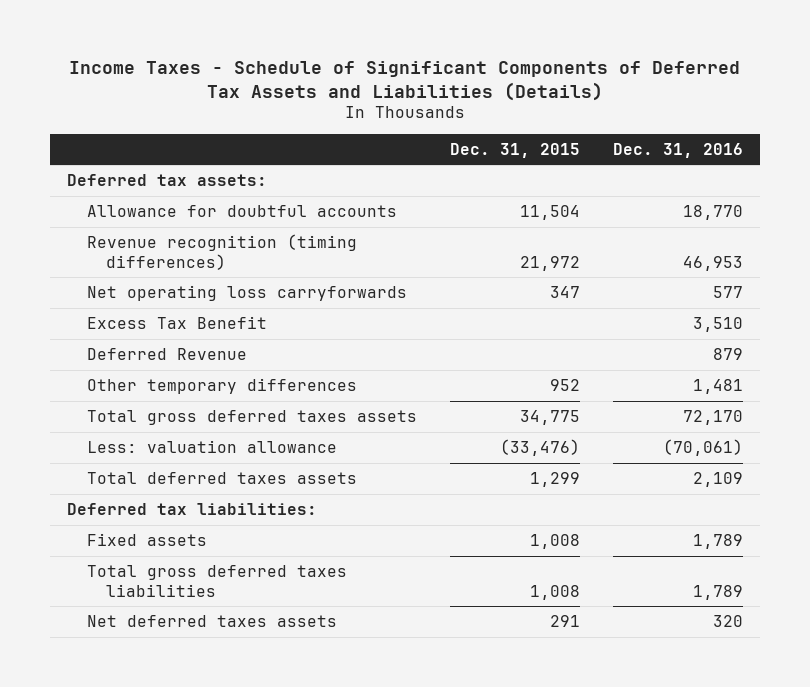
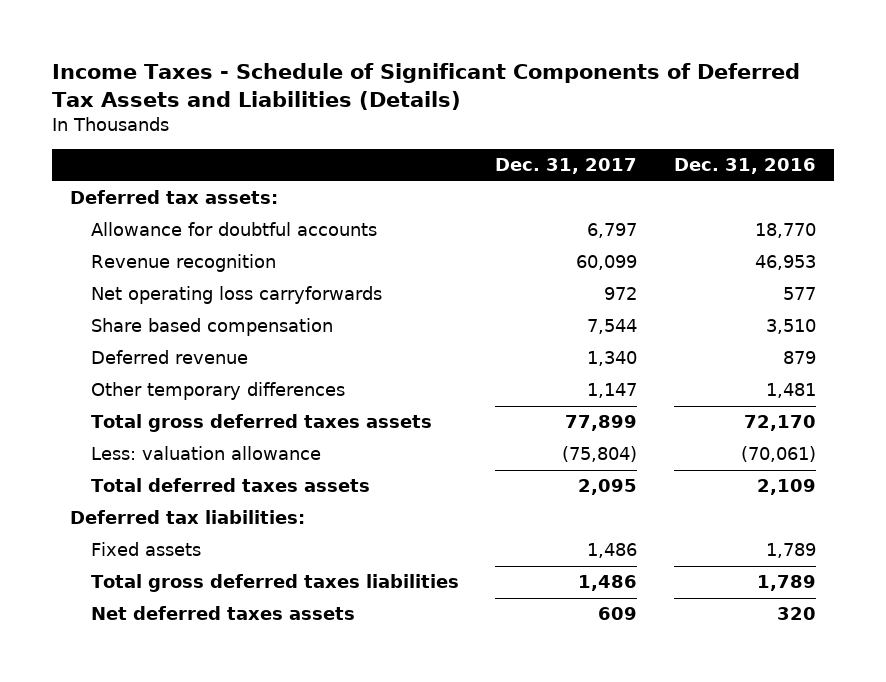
- | Dec. 31, 2015 | Dec. 31, 2016
+ | Dec. 31, 2017 | Dec. 31, 2016
- Revenue recognition (timing differences) | 21,972 | 46,953
+ Revenue recognition | 60,099 | 46,953
- Excess Tax Benefit | | 3,510
- Deferred Revenue | | 879
+ Share based compensation | 7,544 | 3,510
+ Deferred revenue | 1,340 | 879

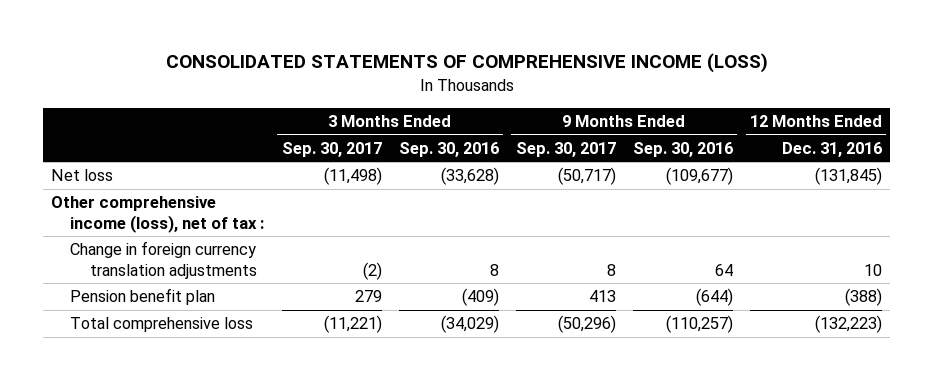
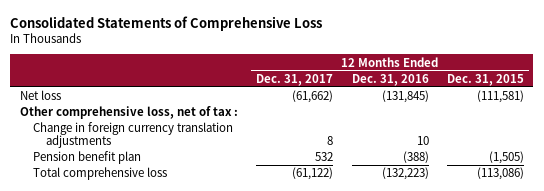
- CONSOLIDATED STATEMENTS OF COMPREHENSIVE INCOME (LOSS)
+ Consolidated Statements of Comprehensive Loss
- | 3 Months Ended Sep. 30, 2017 | 3 Months Ended Sep. 30, 2016 | 9 Months Ended Sep. 30, 2017 | 9 Months Ended Sep. 30, 2016 | 12 Months Ended Dec. 31, 2016
+ | 12 Months Ended Dec. 31, 2017 | 12 Months Ended Dec. 31, 2016 | 12 Months Ended Dec. 31, 2015
- Other comprehensive income (loss), net of tax :
+ Other comprehensive loss, net of tax :

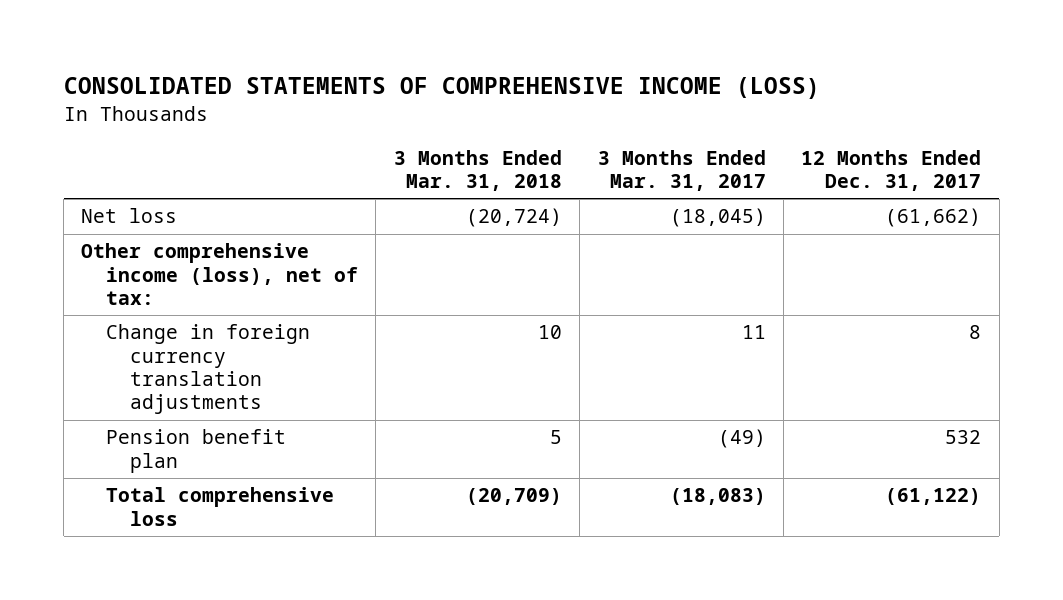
- Consolidated Statements of Comprehensive Loss
+ CONSOLIDATED STATEMENTS OF COMPREHENSIVE INCOME (LOSS)
- | 12 Months Ended Dec. 31, 2017 | 12 Months Ended Dec. 31, 2016 | 12 Months Ended Dec. 31, 2015
+ | 3 Months Ended Mar. 31, 2018 | 3 Months Ended Mar. 31, 2017 | 12 Months Ended Dec. 31, 2017
- Other comprehensive loss, net of tax :
+ Other comprehensive income (loss), net of tax:

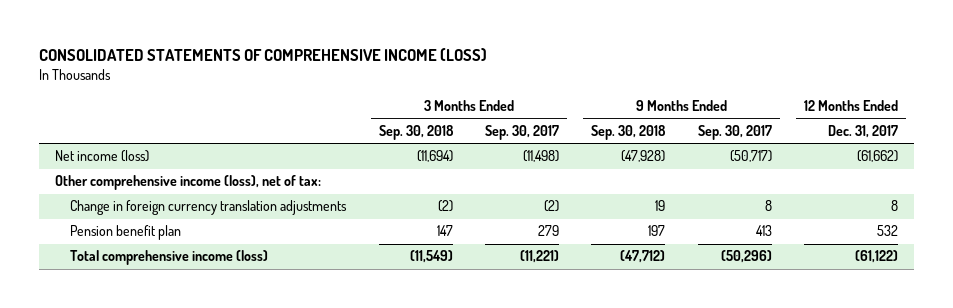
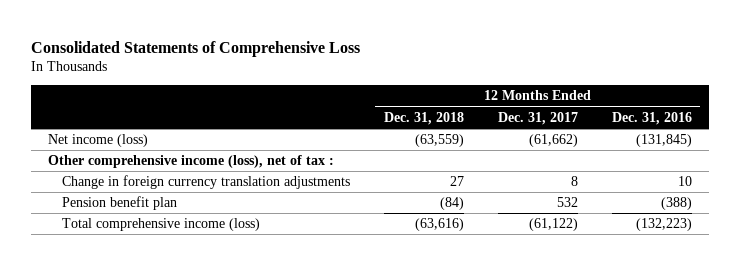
- CONSOLIDATED STATEMENTS OF COMPREHENSIVE INCOME (LOSS)
+ Consolidated Statements of Comprehensive Loss
- | 3 Months Ended Sep. 30, 2018 | 3 Months Ended Sep. 30, 2017 | 9 Months Ended Sep. 30, 2018 | 9 Months Ended Sep. 30, 2017 | 12 Months Ended Dec. 31, 2017
+ | 12 Months Ended Dec. 31, 2018 | 12 Months Ended Dec. 31, 2017 | 12 Months Ended Dec. 31, 2016
- Other comprehensive income (loss), net of tax:
+ Other comprehensive income (loss), net of tax :

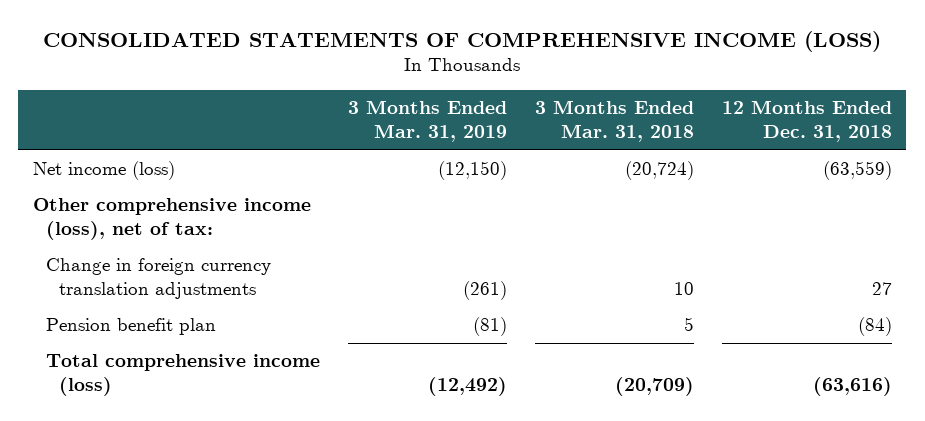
- Consolidated Statements of Comprehensive Loss
+ CONSOLIDATED STATEMENTS OF COMPREHENSIVE INCOME (LOSS)
- | 12 Months Ended Dec. 31, 2018 | 12 Months Ended Dec. 31, 2017 | 12 Months Ended Dec. 31, 2016
+ | 3 Months Ended Mar. 31, 2019 | 3 Months Ended Mar. 31, 2018 | 12 Months Ended Dec. 31, 2018
- Other comprehensive income (loss), net of tax :
+ Other comprehensive income (loss), net of tax:

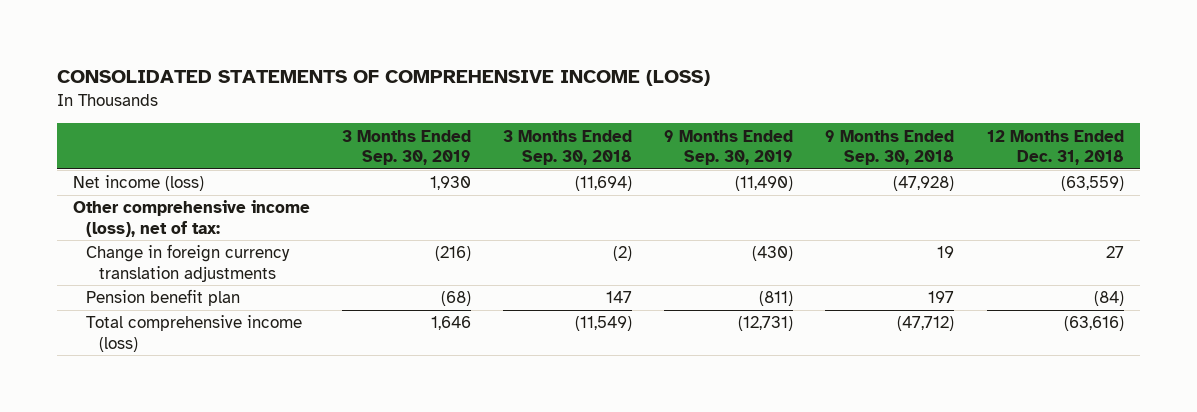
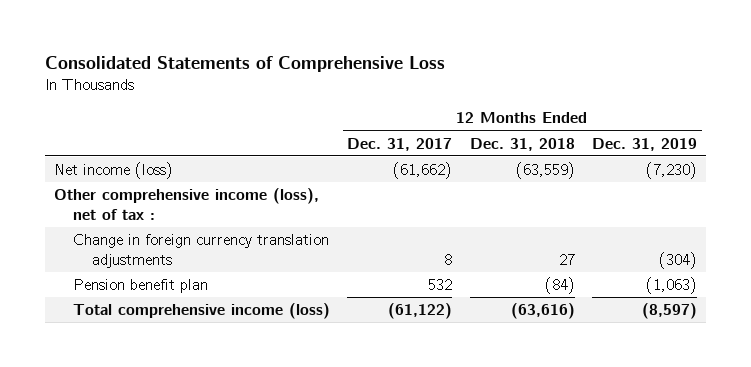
- CONSOLIDATED STATEMENTS OF COMPREHENSIVE INCOME (LOSS)
+ Consolidated Statements of Comprehensive Loss
- | 3 Months Ended Sep. 30, 2019 | 3 Months Ended Sep. 30, 2018 | 9 Months Ended Sep. 30, 2019 | 9 Months Ended Sep. 30, 2018 | 12 Months Ended Dec. 31, 2018
+ | 12 Months Ended Dec. 31, 2017 | 12 Months Ended Dec. 31, 2018 | 12 Months Ended Dec. 31, 2019
- Other comprehensive income (loss), net of tax:
+ Other comprehensive income (loss), net of tax :

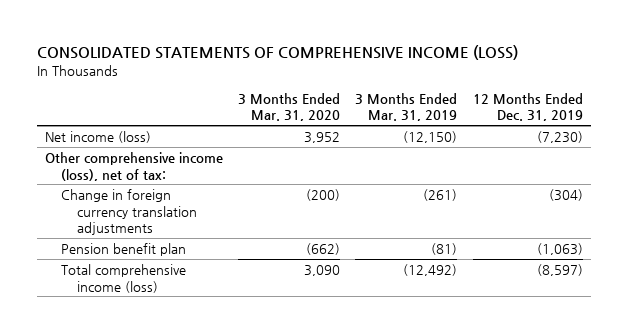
- Consolidated Statements of Comprehensive Loss
+ CONSOLIDATED STATEMENTS OF COMPREHENSIVE INCOME (LOSS)
- | 12 Months Ended Dec. 31, 2017 | 12 Months Ended Dec. 31, 2018 | 12 Months Ended Dec. 31, 2019
+ | 3 Months Ended Mar. 31, 2020 | 3 Months Ended Mar. 31, 2019 | 12 Months Ended Dec. 31, 2019
- Other comprehensive income (loss), net of tax :
+ Other comprehensive income (loss), net of tax:

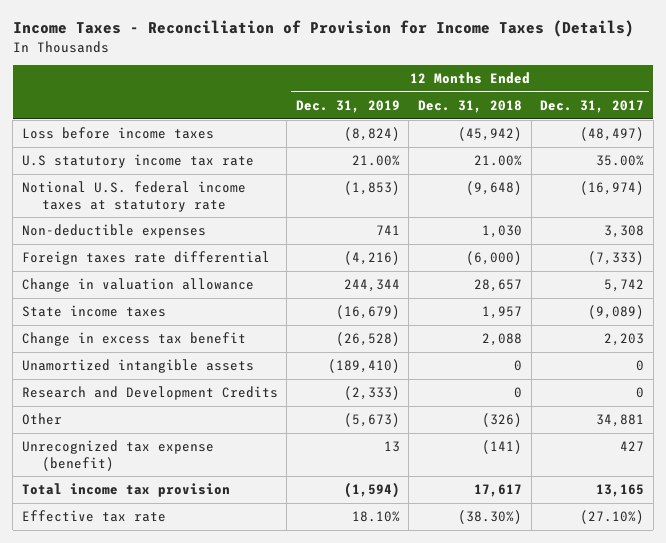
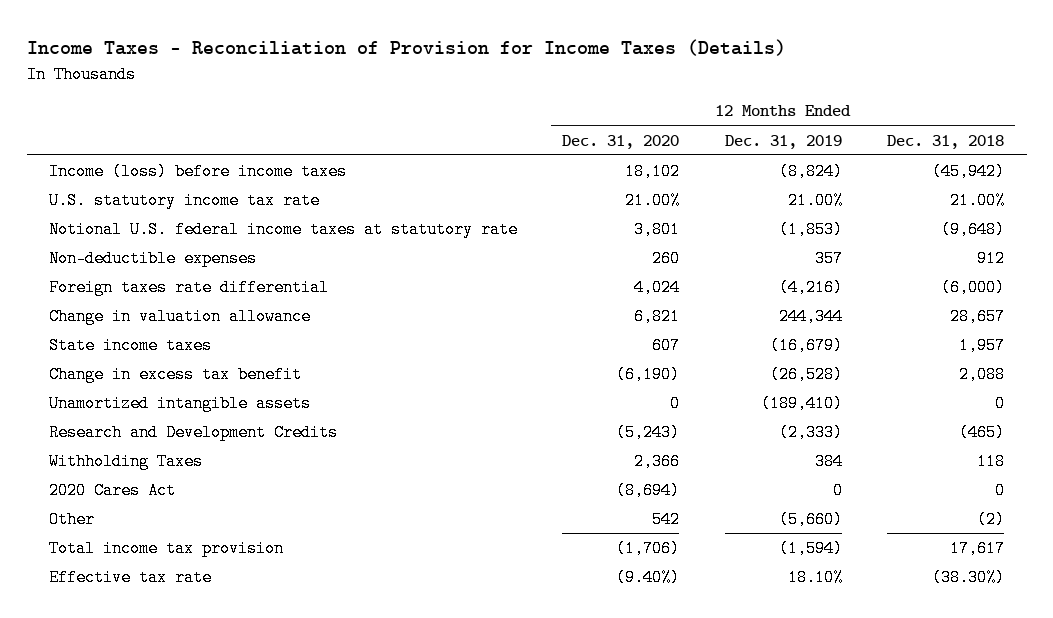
- | 12 Months Ended Dec. 31, 2019 | 12 Months Ended Dec. 31, 2018 | 12 Months Ended Dec. 31, 2017
+ | 12 Months Ended Dec. 31, 2020 | 12 Months Ended Dec. 31, 2019 | 12 Months Ended Dec. 31, 2018
- Loss before income taxes | (8,824) | (45,942) | (48,497)
- U.S statutory income tax rate | 21.00% | 21.00% | 35.00%
+ Income (loss) before income taxes | 18,102 | (8,824) | (45,942)
+ U.S. statutory income tax rate | 21.00% | 21.00% | 21.00%
- Non-deductible expenses | 741 | 1,030 | 3,308
+ Non-deductible expenses | 260 | 357 | 912
- Research and Development Credits | (2,333) | 0 | 0
- Other | (5,673) | (326) | 34,881
- Unrecognized tax expense (benefit) | 13 | (141) | 427
+ Research and Development Credits | (5,243) | (2,333) | (465)
+ Withholding Taxes | 2,366 | 384 | 118
+ 2020 Cares Act | (8,694) | 0 | 0
+ Other | 542 | (5,660) | (2)

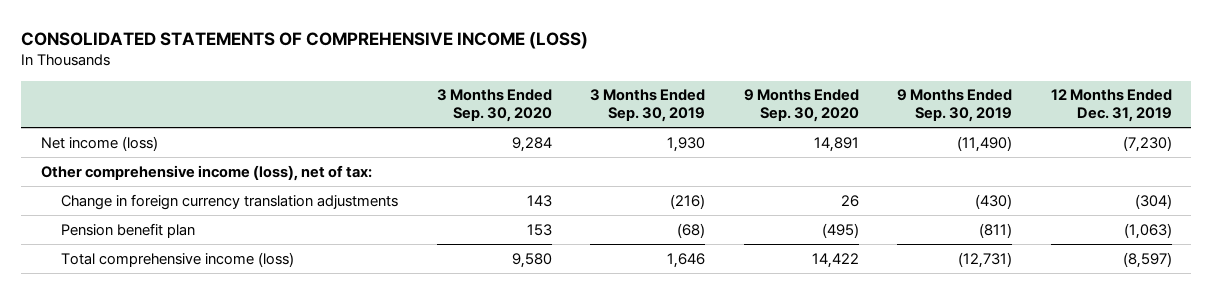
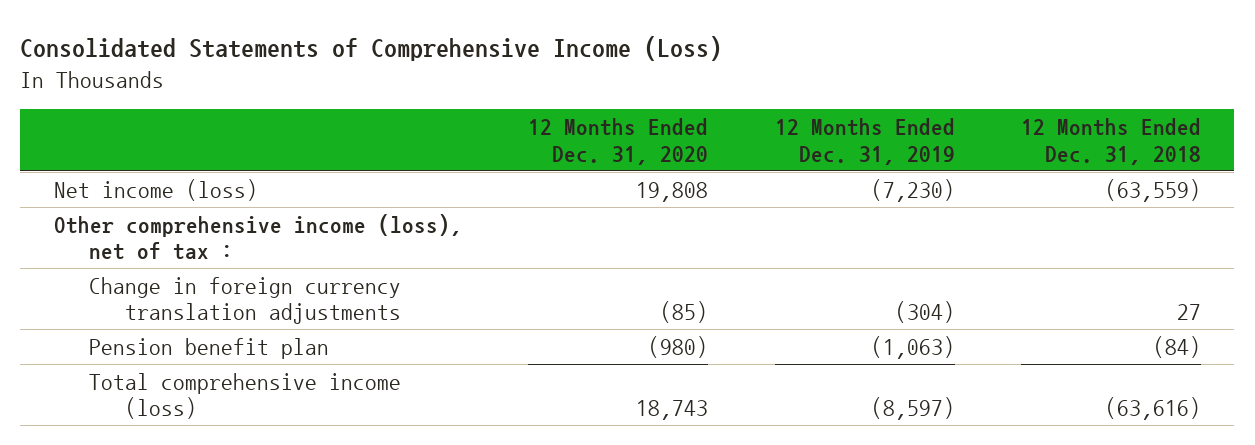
- CONSOLIDATED STATEMENTS OF COMPREHENSIVE INCOME (LOSS)
+ Consolidated Statements of Comprehensive Income (Loss)
- | 3 Months Ended Sep. 30, 2020 | 3 Months Ended Sep. 30, 2019 | 9 Months Ended Sep. 30, 2020 | 9 Months Ended Sep. 30, 2019 | 12 Months Ended Dec. 31, 2019
+ | 12 Months Ended Dec. 31, 2020 | 12 Months Ended Dec. 31, 2019 | 12 Months Ended Dec. 31, 2018
- Other comprehensive income (loss), net of tax:
+ Other comprehensive income (loss), net of tax :

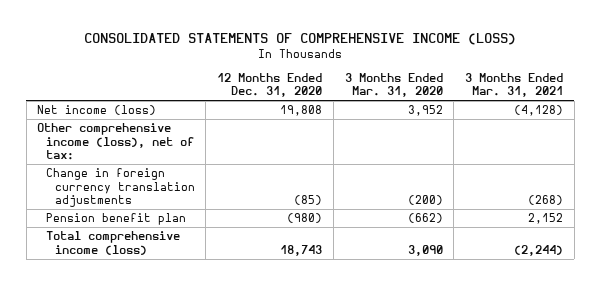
- Consolidated Statements of Comprehensive Income (Loss)
+ CONSOLIDATED STATEMENTS OF COMPREHENSIVE INCOME (LOSS)
- | 12 Months Ended Dec. 31, 2020 | 12 Months Ended Dec. 31, 2019 | 12 Months Ended Dec. 31, 2018
+ | 12 Months Ended Dec. 31, 2020 | 3 Months Ended Mar. 31, 2020 | 3 Months Ended Mar. 31, 2021
- Other comprehensive income (loss), net of tax :
+ Other comprehensive income (loss), net of tax:

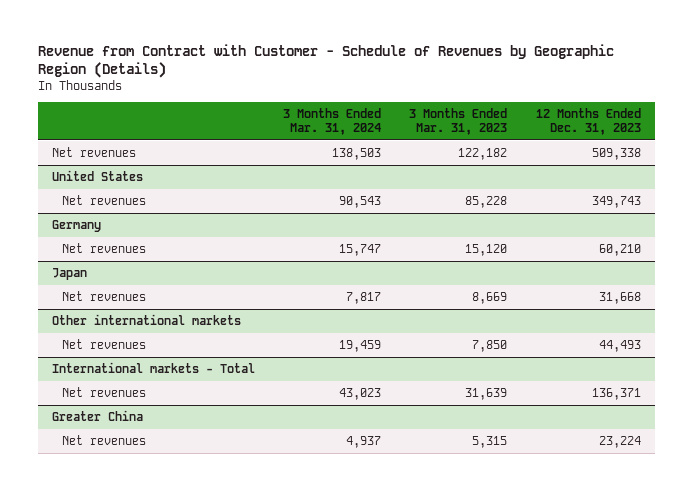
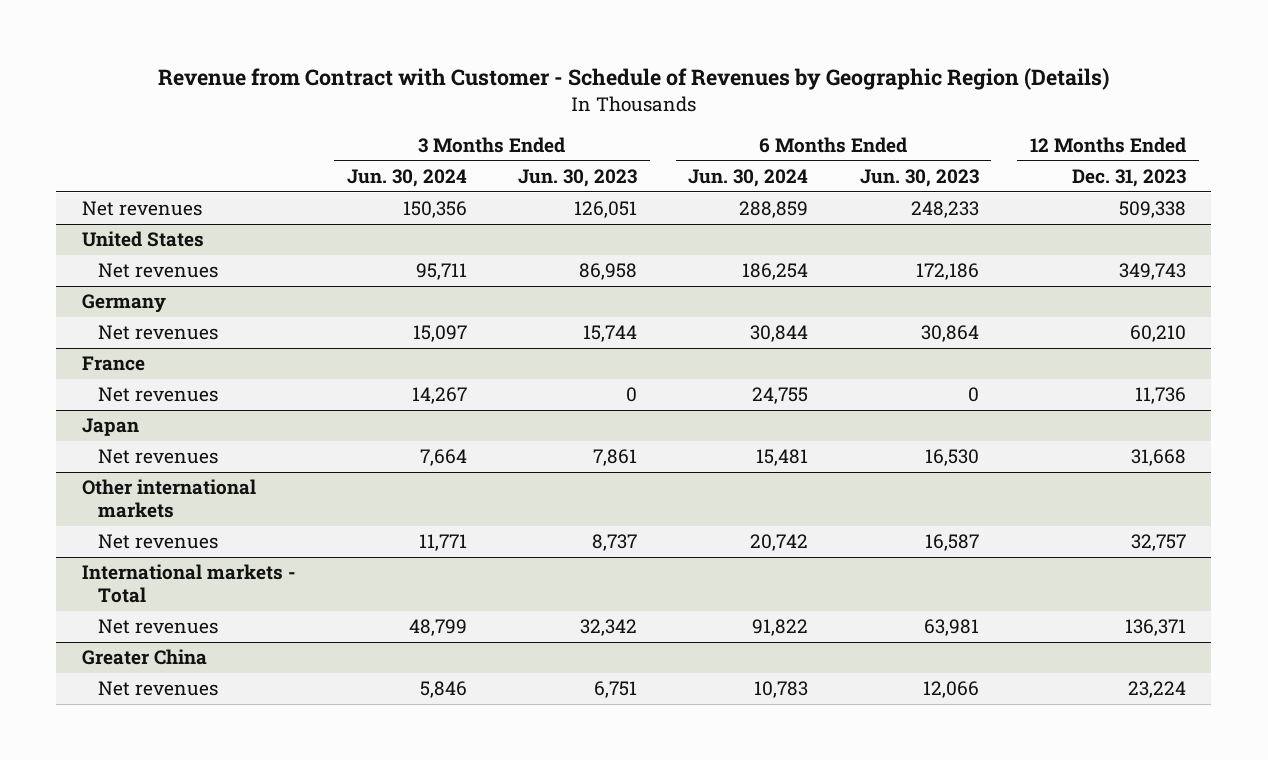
- | 3 Months Ended Mar. 31, 2024 | 3 Months Ended Mar. 31, 2023 | 12 Months Ended Dec. 31, 2023
+ | 3 Months Ended Jun. 30, 2024 | 3 Months Ended Jun. 30, 2023 | 6 Months Ended Jun. 30, 2024 | 6 Months Ended Jun. 30, 2023 | 12 Months Ended Dec. 31, 2023
+ France
+ Net revenues | 14,267 | 0 | 24,755 | 0 | 11,736
@ Other international markets
- Net revenues | 19,459 | 7,850 | 44,493
+ Net revenues | 11,771 | 8,737 | 20,742 | 16,587 | 32,757

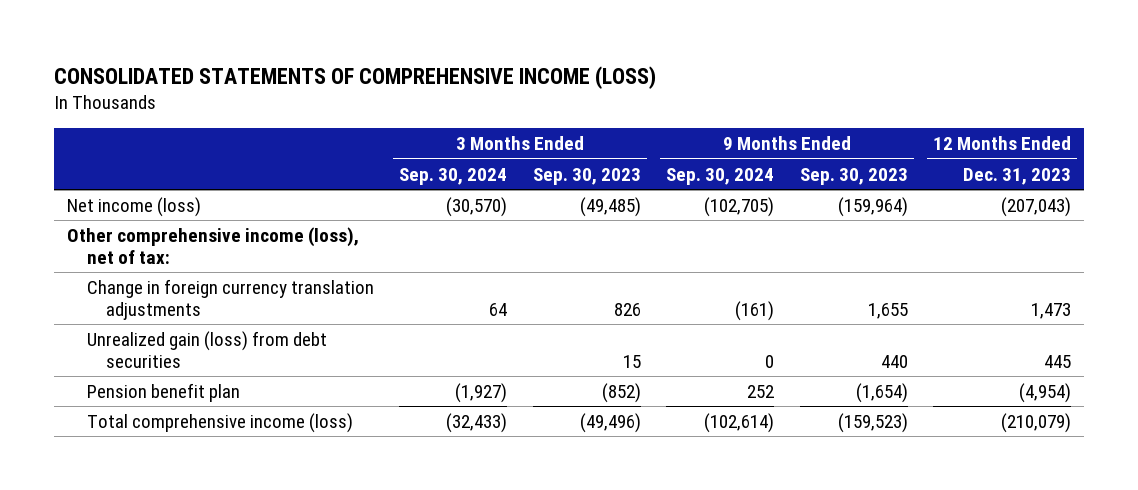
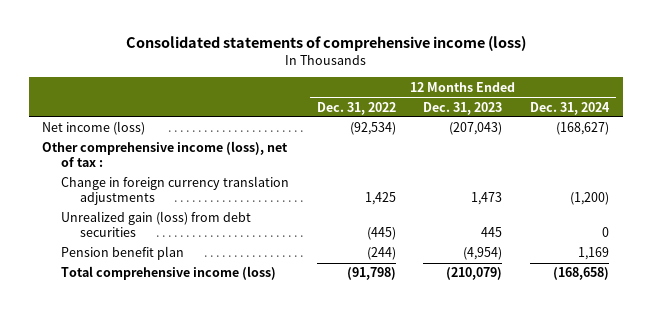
- CONSOLIDATED STATEMENTS OF COMPREHENSIVE INCOME (LOSS)
+ Consolidated statements of comprehensive income (loss)
- | 3 Months Ended Sep. 30, 2024 | 3 Months Ended Sep. 30, 2023 | 9 Months Ended Sep. 30, 2024 | 9 Months Ended Sep. 30, 2023 | 12 Months Ended Dec. 31, 2023
+ | 12 Months Ended Dec. 31, 2022 | 12 Months Ended Dec. 31, 2023 | 12 Months Ended Dec. 31, 2024
- Other comprehensive income (loss), net of tax:
+ Other comprehensive income (loss), net of tax :

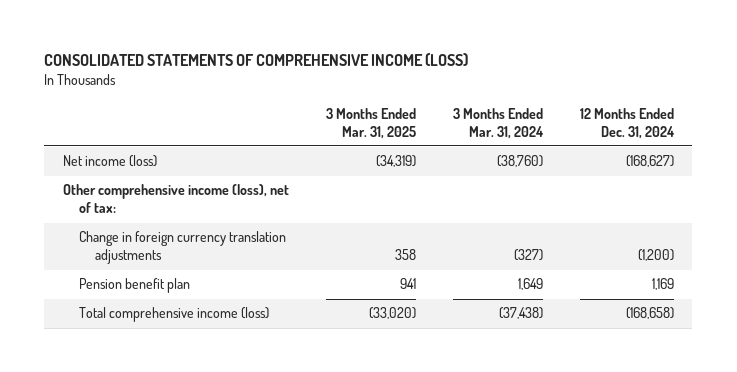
- Consolidated statements of comprehensive income (loss)
+ CONSOLIDATED STATEMENTS OF COMPREHENSIVE INCOME (LOSS)
- | 12 Months Ended Dec. 31, 2022 | 12 Months Ended Dec. 31, 2023 | 12 Months Ended Dec. 31, 2024
+ | 3 Months Ended Mar. 31, 2025 | 3 Months Ended Mar. 31, 2024 | 12 Months Ended Dec. 31, 2024
- Other comprehensive income (loss), net of tax :
+ Other comprehensive income (loss), net of tax:
- Unrealized gain (loss) from debt securities | (445) | 445 | 0

